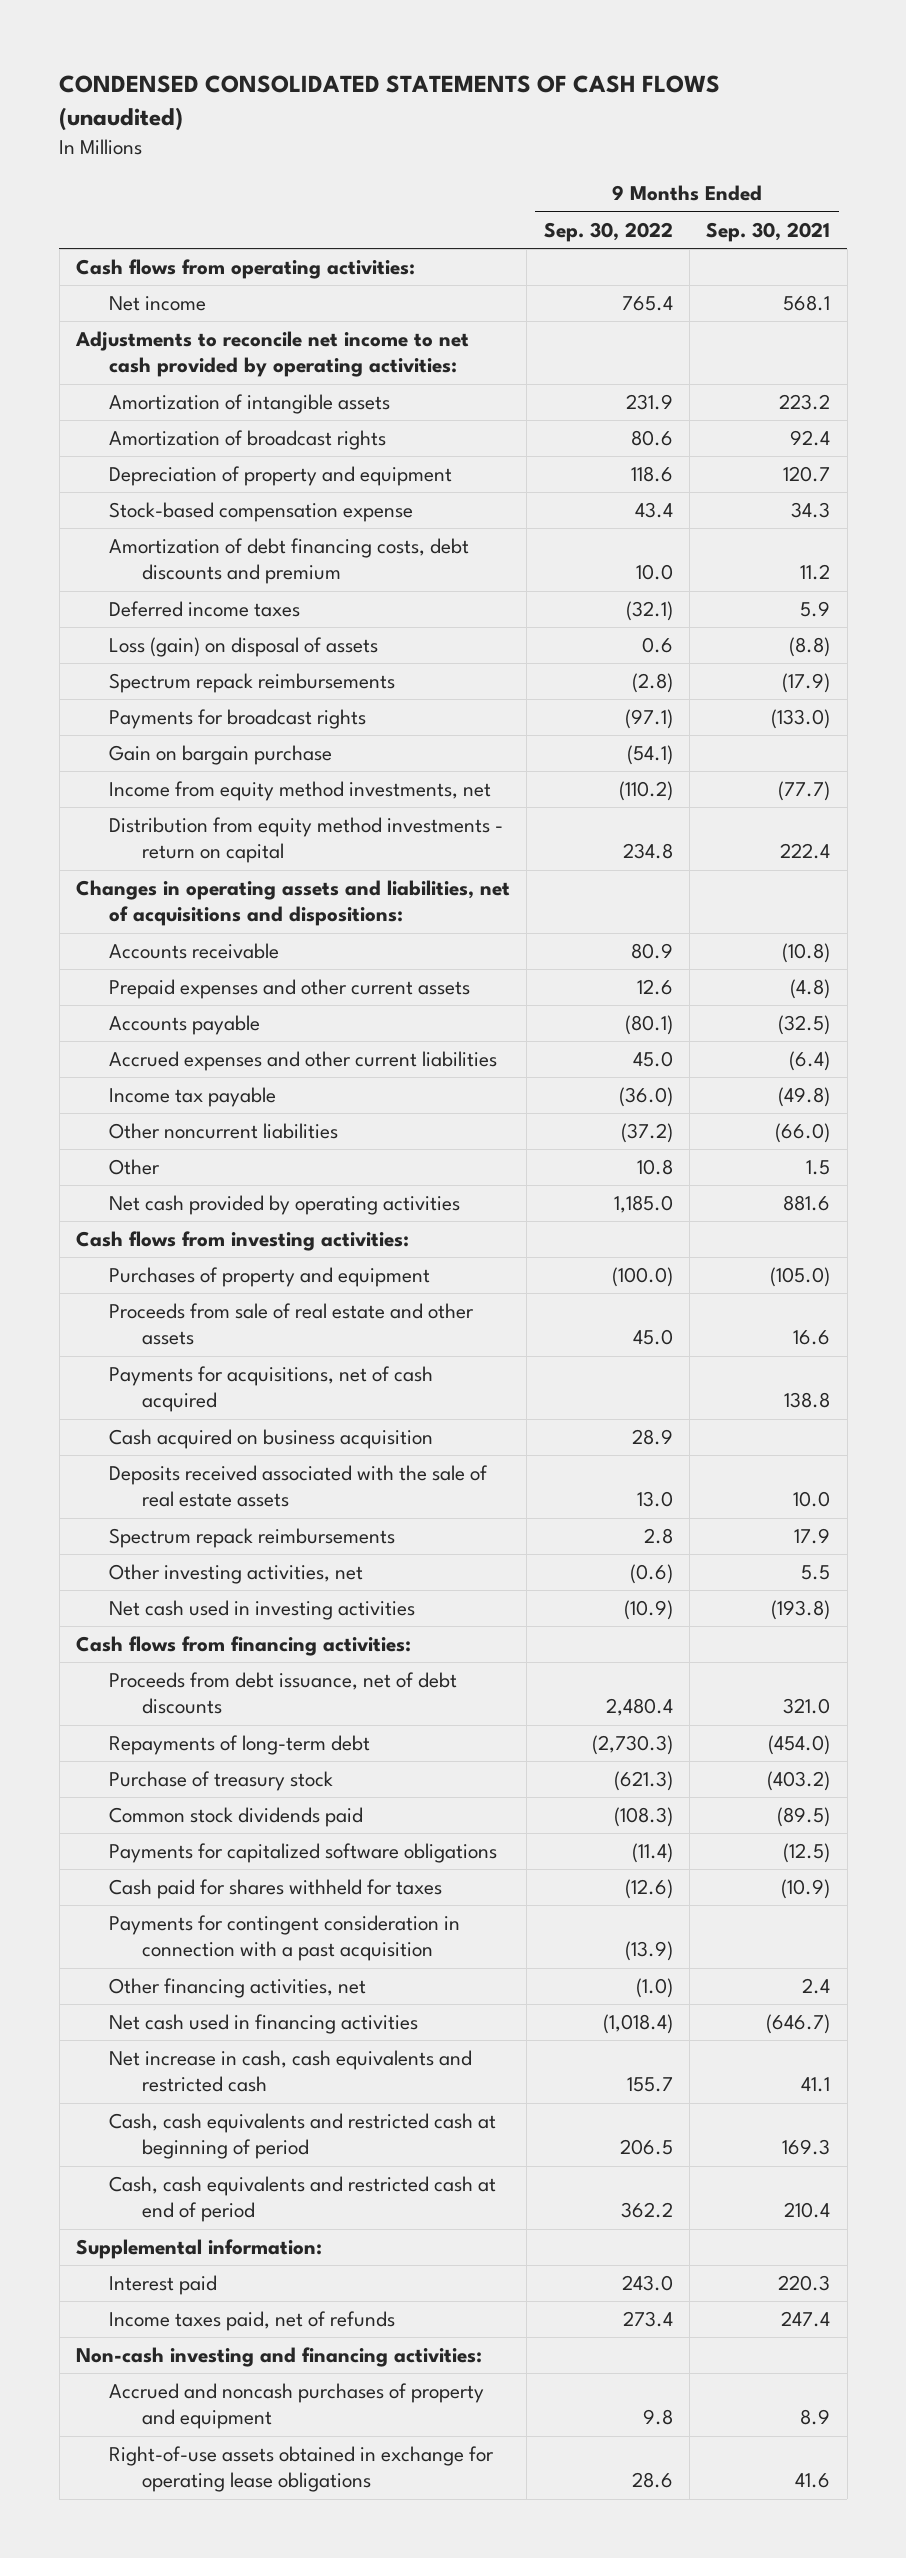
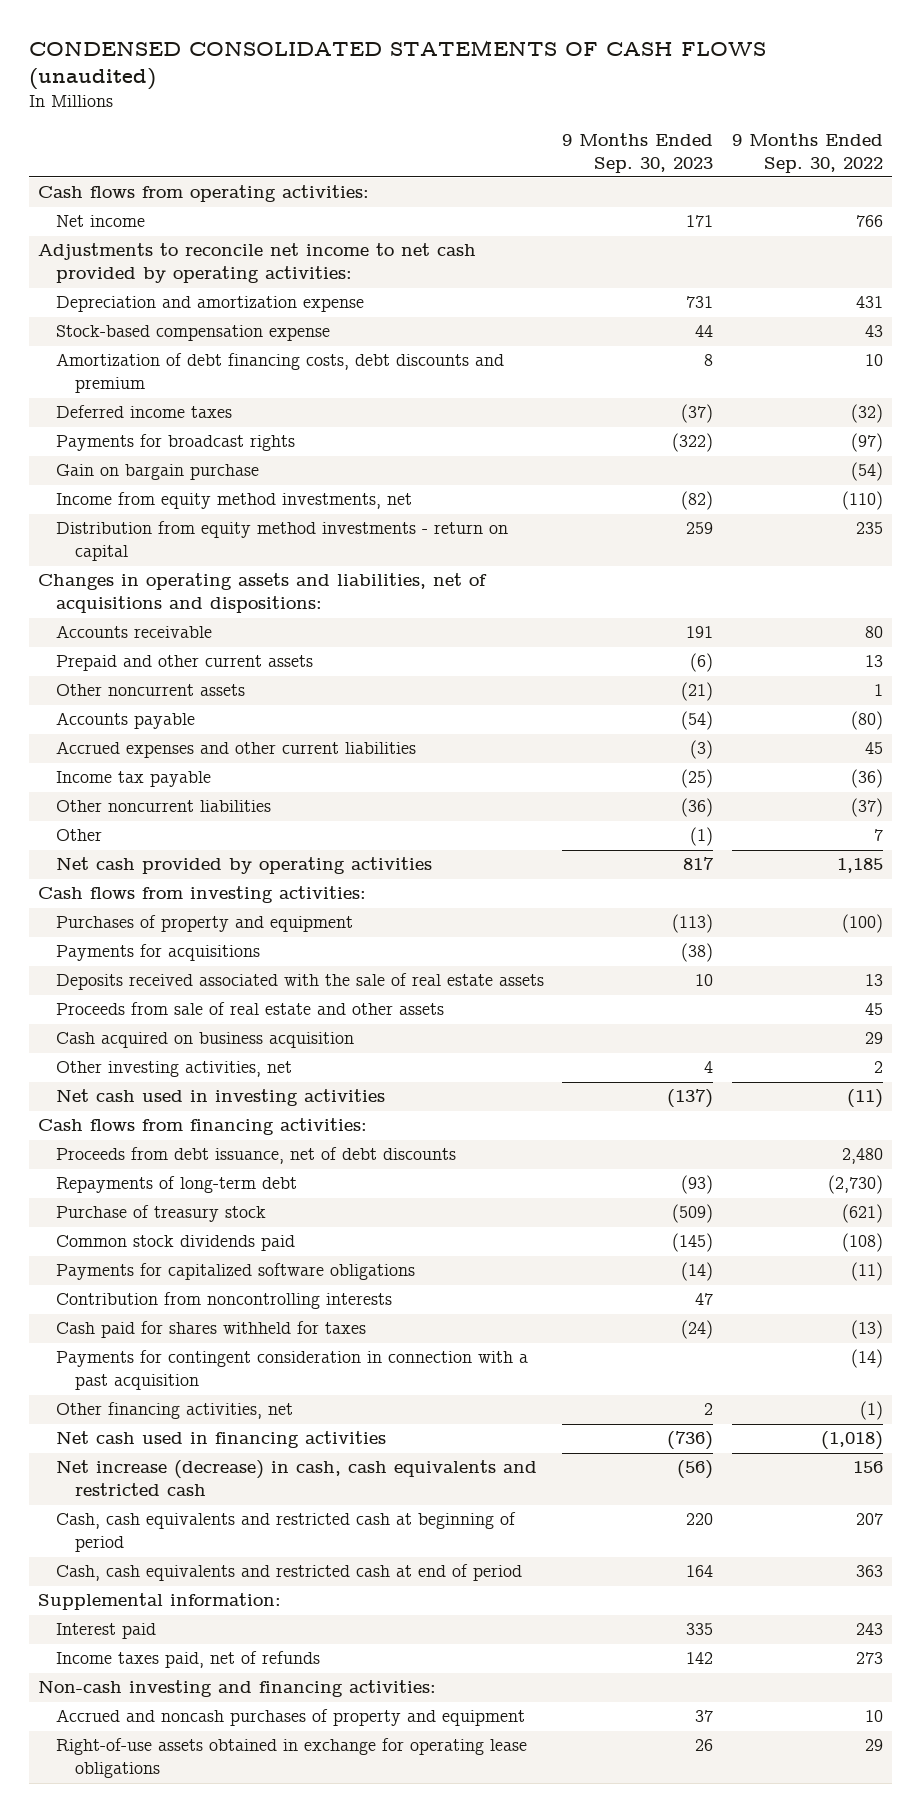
- | 9 Months Ended Sep. 30, 2022 | 9 Months Ended Sep. 30, 2021
+ | 9 Months Ended Sep. 30, 2023 | 9 Months Ended Sep. 30, 2022
- Net income | 765.4 | 568.1
+ Net income | 171 | 766
- Amortization of intangible assets | 231.9 | 223.2
- Amortization of broadcast rights | 80.6 | 92.4
- Depreciation of property and equipment | 118.6 | 120.7
- Stock-based compensation expense | 43.4 | 34.3
- Amortization of debt financing costs, debt discounts and premium | 10.0 | 11.2
- Deferred income taxes | (32.1) | 5.9
- Loss (gain) on disposal of assets | 0.6 | (8.8)
- Spectrum repack reimbursements | (2.8) | (17.9)
- Payments for broadcast rights | (97.1) | (133.0)
- Gain on bargain purchase | (54.1) |
- Income from equity method investments, net | (110.2) | (77.7)
- Distribution from equity method investments - return on capital | 234.8 | 222.4
+ Depreciation and amortization expense | 731 | 431
+ Stock-based compensation expense | 44 | 43
+ Amortization of debt financing costs, debt discounts and premium | 8 | 10
+ Deferred income taxes | (37) | (32)
+ Payments for broadcast rights | (322) | (97)
+ Gain on bargain purchase | | (54)
+ Income from equity method investments, net | (82) | (110)
+ Distribution from equity method investments - return on capital | 259 | 235
- Accounts receivable | 80.9 | (10.8)
- Prepaid expenses and other current assets | 12.6 | (4.8)
- Accounts payable | (80.1) | (32.5)
- Accrued expenses and other current liabilities | 45.0 | (6.4)
- Income tax payable | (36.0) | (49.8)
- Other noncurrent liabilities | (37.2) | (66.0)
- Other | 10.8 | 1.5
- Net cash provided by operating activities | 1,185.0 | 881.6
+ Accounts receivable | 191 | 80
+ Prepaid and other current assets | (6) | 13
+ Other noncurrent assets | (21) | 1
+ Accounts payable | (54) | (80)
+ Accrued expenses and other current liabilities | (3) | 45
+ Income tax payable | (25) | (36)
+ Other noncurrent liabilities | (36) | (37)
+ Other | (1) | 7
+ Net cash provided by operating activities | 817 | 1,185
- Purchases of property and equipment | (100.0) | (105.0)
- Proceeds from sale of real estate and other assets | 45.0 | 16.6
- Payments for acquisitions, net of cash acquired | | 138.8
- Cash acquired on business acquisition | 28.9 |
- Deposits received associated with the sale of real estate assets | 13.0 | 10.0
- Spectrum repack reimbursements | 2.8 | 17.9
- Other investing activities, net | (0.6) | 5.5
- Net cash used in investing activities | (10.9) | (193.8)
+ Purchases of property and equipment | (113) | (100)
+ Payments for acquisitions | (38) |
+ Deposits received associated with the sale of real estate assets | 10 | 13
+ Proceeds from sale of real estate and other assets | | 45
+ Cash acquired on business acquisition | | 29
+ Other investing activities, net | 4 | 2
+ Net cash used in investing activities | (137) | (11)
- Proceeds from debt issuance, net of debt discounts | 2,480.4 | 321.0
- Repayments of long-term debt | (2,730.3) | (454.0)
- Purchase of treasury stock | (621.3) | (403.2)
- Common stock dividends paid | (108.3) | (89.5)
- Payments for capitalized software obligations | (11.4) | (12.5)
- Cash paid for shares withheld for taxes | (12.6) | (10.9)
- Payments for contingent consideration in connection with a past acquisition | (13.9) |
- Other financing activities, net | (1.0) | 2.4
- Net cash used in financing activities | (1,018.4) | (646.7)
- Net increase in cash, cash equivalents and restricted cash | 155.7 | 41.1
- Cash, cash equivalents and restricted cash at beginning of period | 206.5 | 169.3
- Cash, cash equivalents and restricted cash at end of period | 362.2 | 210.4
+ Proceeds from debt issuance, net of debt discounts | | 2,480
+ Repayments of long-term debt | (93) | (2,730)
+ Purchase of treasury stock | (509) | (621)
+ Common stock dividends paid | (145) | (108)
+ Payments for capitalized software obligations | (14) | (11)
+ Contribution from noncontrolling interests | 47 |
+ Cash paid for shares withheld for taxes | (24) | (13)
+ Payments for contingent consideration in connection with a past acquisition | | (14)
+ Other financing activities, net | 2 | (1)
+ Net cash used in financing activities | (736) | (1,018)
+ Net increase (decrease) in cash, cash equivalents and restricted cash | (56) | 156
+ Cash, cash equivalents and restricted cash at beginning of period | 220 | 207
+ Cash, cash equivalents and restricted cash at end of period | 164 | 363
- Interest paid | 243.0 | 220.3
- Income taxes paid, net of refunds | 273.4 | 247.4
+ Interest paid | 335 | 243
+ Income taxes paid, net of refunds | 142 | 273
- Accrued and noncash purchases of property and equipment | 9.8 | 8.9
- Right-of-use assets obtained in exchange for operating lease obligations | 28.6 | 41.6
+ Accrued and noncash purchases of property and equipment | 37 | 10
+ Right-of-use assets obtained in exchange for operating lease obligations | 26 | 29

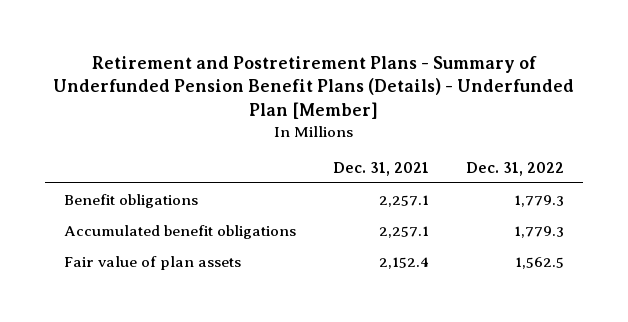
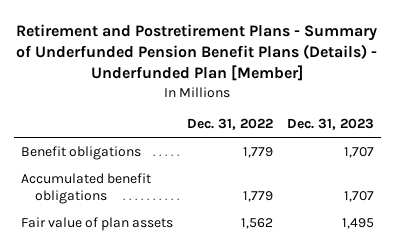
- | Dec. 31, 2021 | Dec. 31, 2022
+ | Dec. 31, 2022 | Dec. 31, 2023
- Benefit obligations | 2,257.1 | 1,779.3
- Accumulated benefit obligations | 2,257.1 | 1,779.3
- Fair value of plan assets | 2,152.4 | 1,562.5
+ Benefit obligations | 1,779 | 1,707
+ Accumulated benefit obligations | 1,779 | 1,707
+ Fair value of plan assets | 1,562 | 1,495

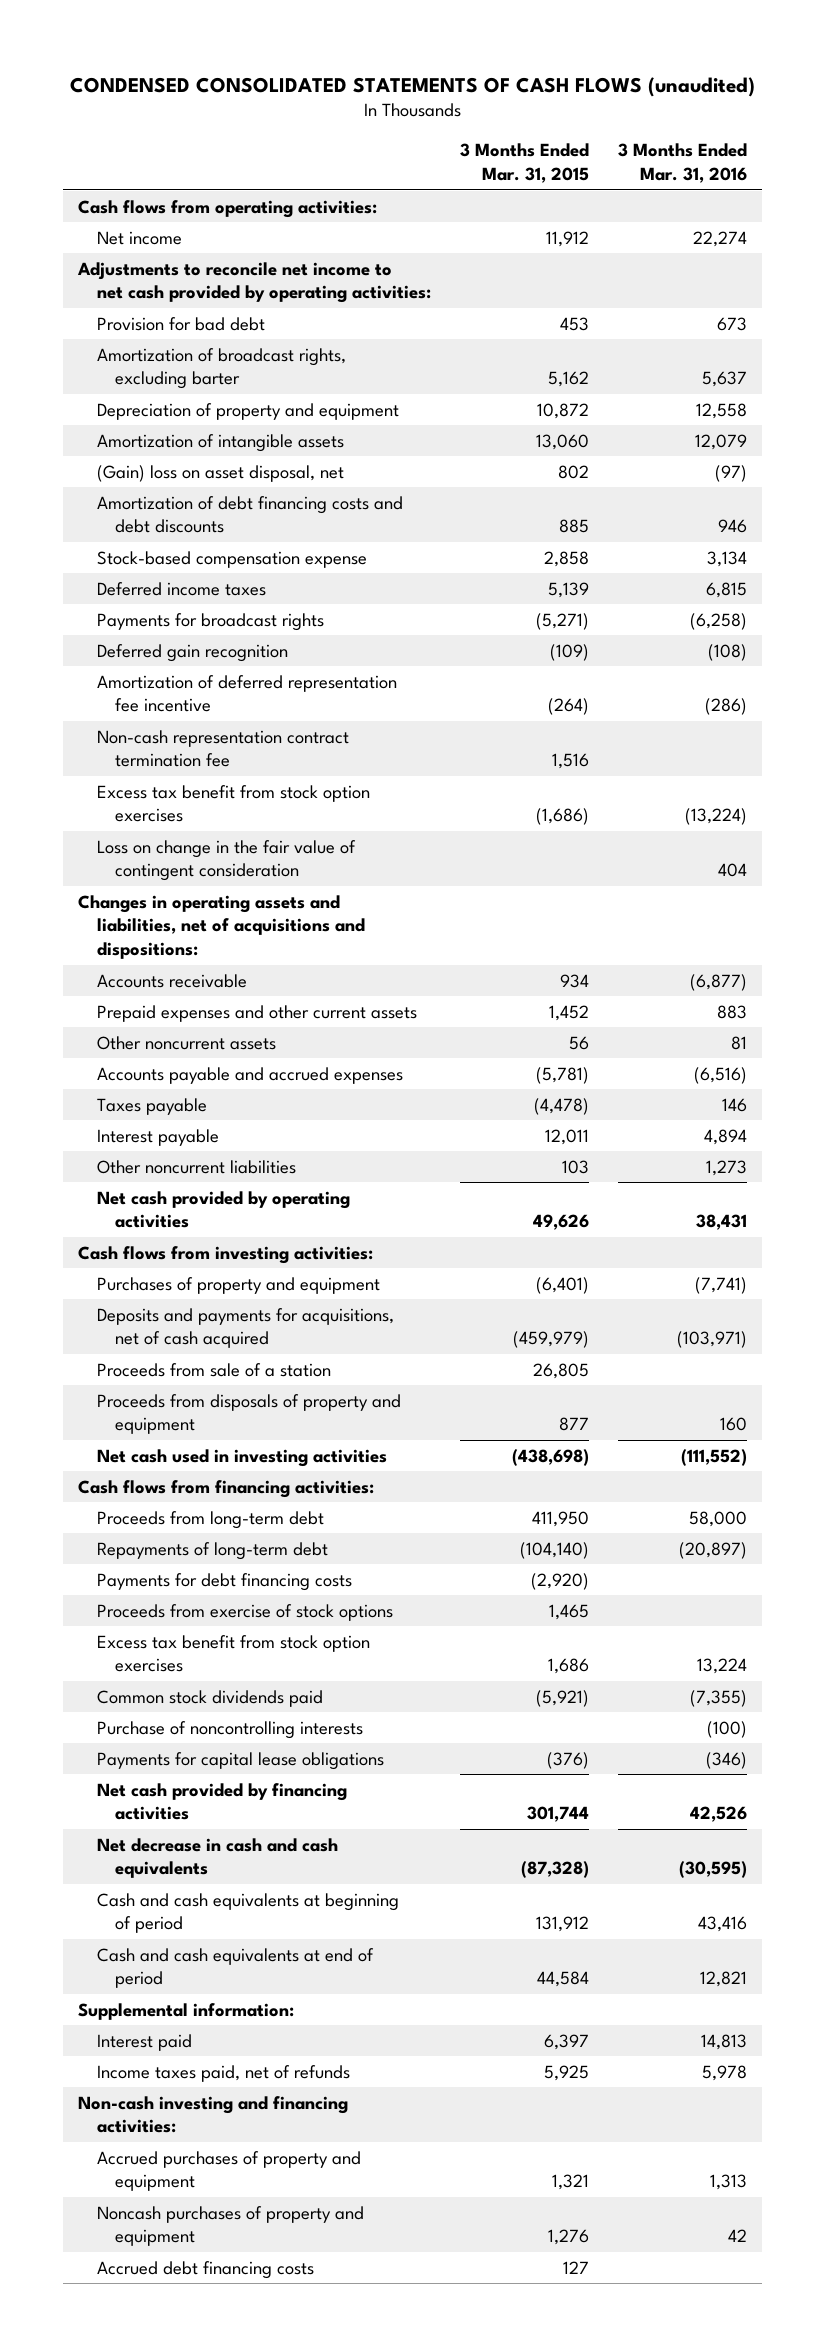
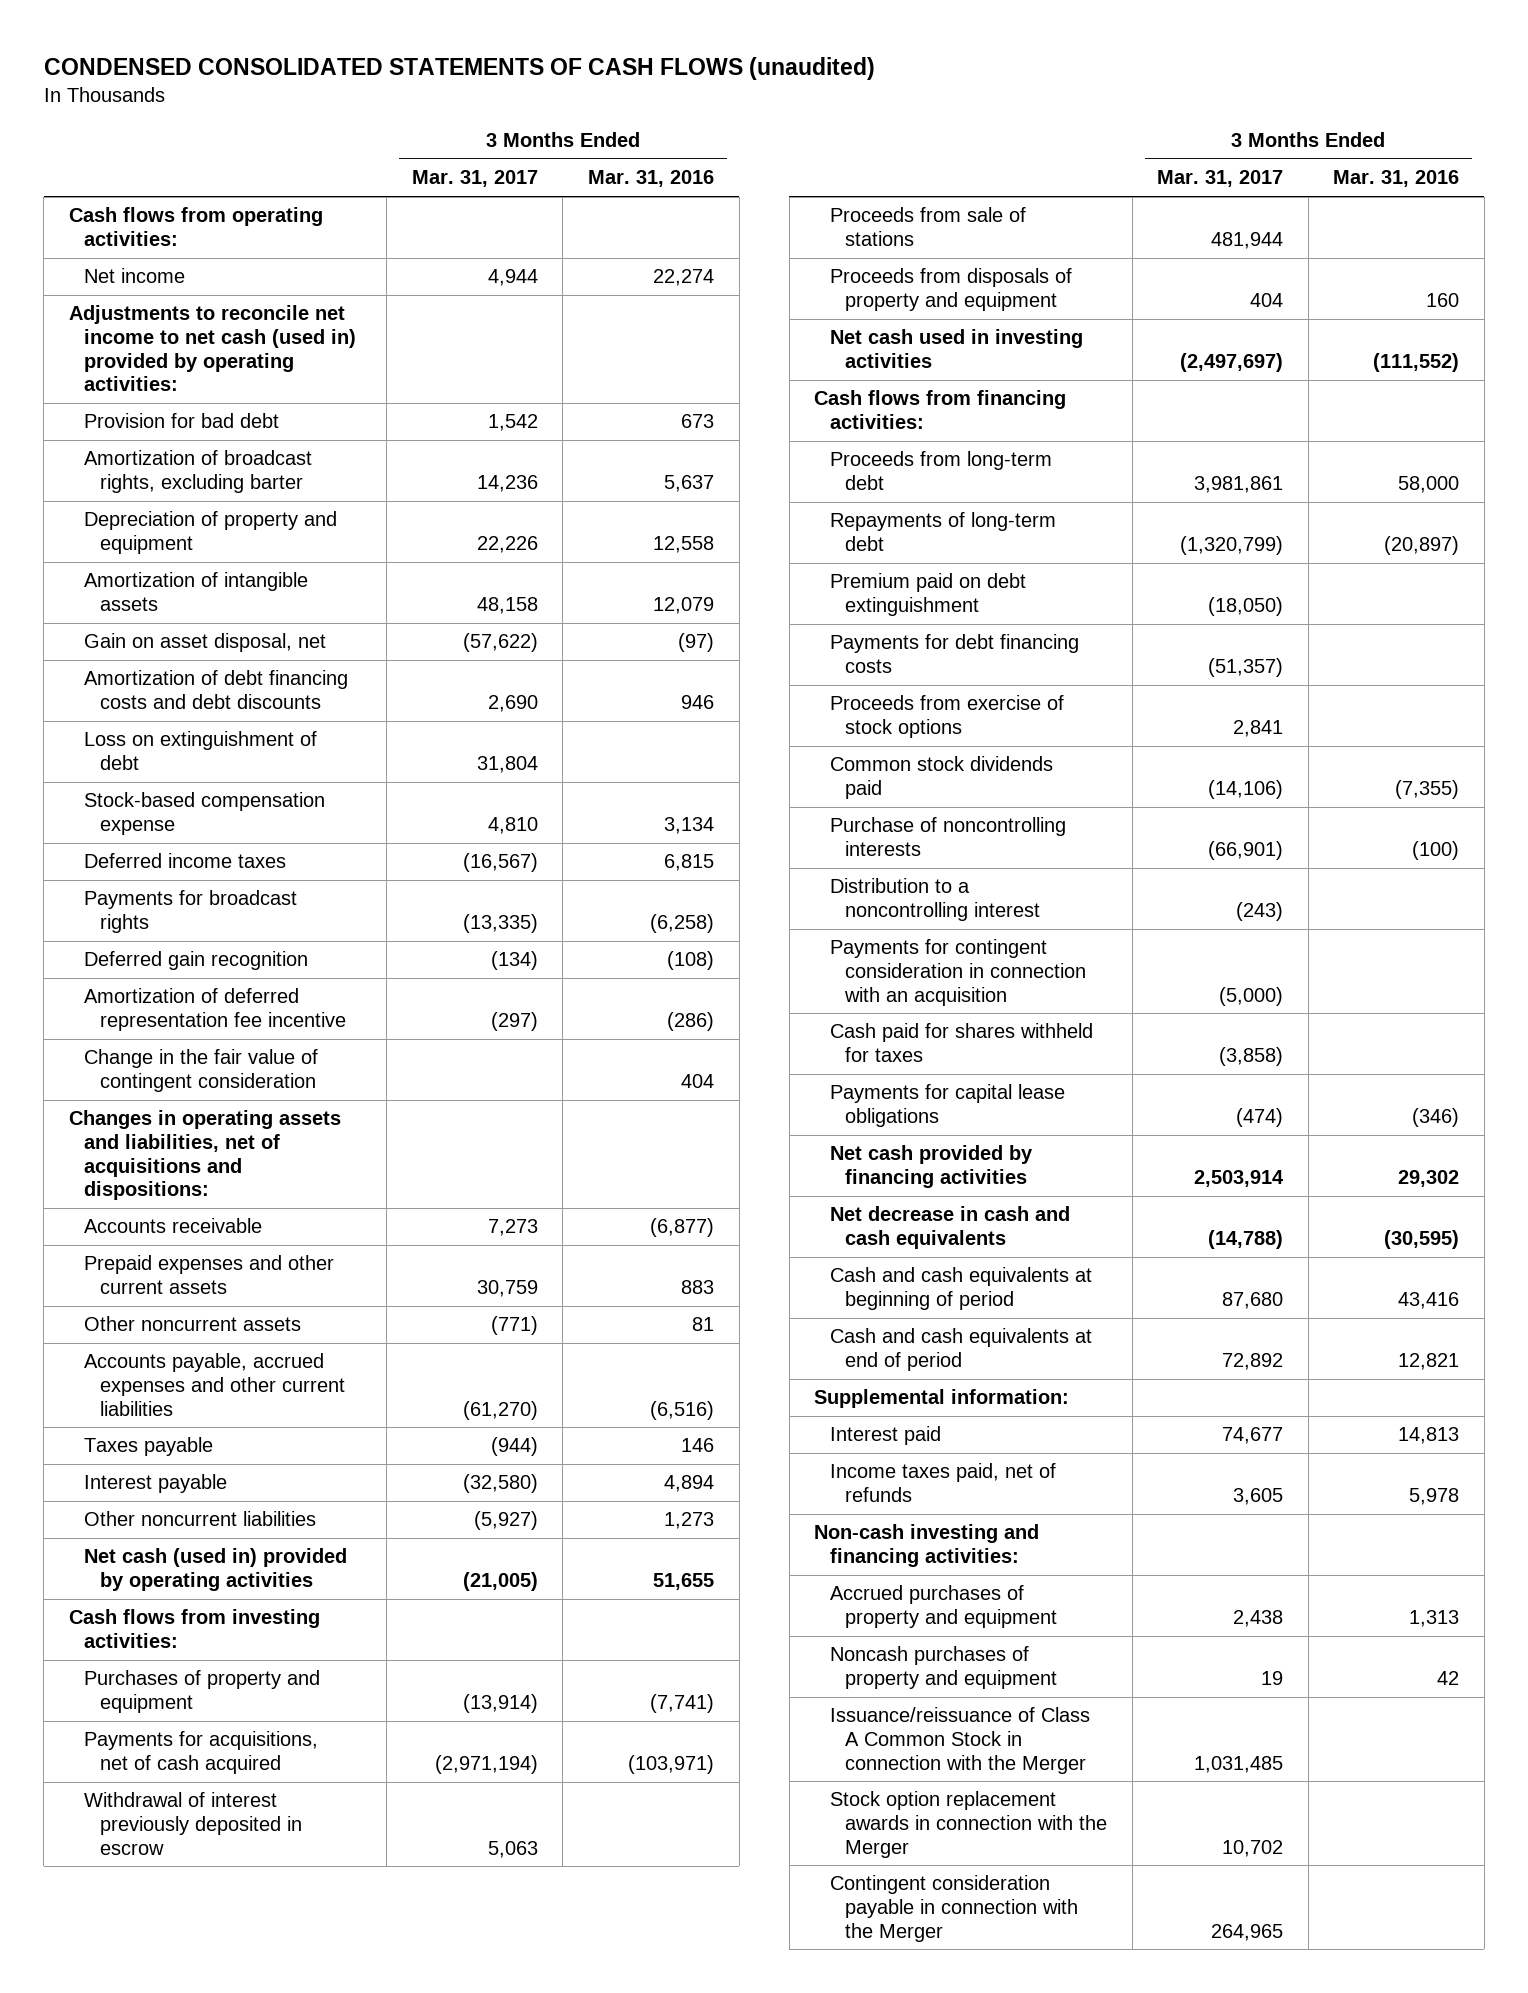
- | 3 Months Ended Mar. 31, 2015 | 3 Months Ended Mar. 31, 2016
+ | 3 Months Ended Mar. 31, 2017 | 3 Months Ended Mar. 31, 2016
- Adjustments to reconcile net income to net cash provided by operating activities:
+ Adjustments to reconcile net income to net cash (used in) provided by operating activities:
- (Gain) loss on asset disposal, net | 802 | (97)
+ Gain on asset disposal, net | (57,622) | (97)
+ Loss on extinguishment of debt | 31,804 |
- Non-cash representation contract termination fee | 1,516 |
- Excess tax benefit from stock option exercises | (1,686) | (13,224)
- Loss on change in the fair value of contingent consideration | | 404
+ Change in the fair value of contingent consideration | | 404
- Accounts payable and accrued expenses | (5,781) | (6,516)
+ Accounts payable, accrued expenses and other current liabilities | (61,270) | (6,516)
- Net cash provided by operating activities | 49,626 | 38,431
+ Net cash (used in) provided by operating activities | (21,005) | 51,655
- Deposits and payments for acquisitions, net of cash acquired | (459,979) | (103,971)
- Proceeds from sale of a station | 26,805 |
+ Payments for acquisitions, net of cash acquired | (2,971,194) | (103,971)
+ Withdrawal of interest previously deposited in escrow | 5,063 |
+ Proceeds from sale of stations | 481,944 |
+ Premium paid on debt extinguishment | (18,050) |
- Excess tax benefit from stock option exercises | 1,686 | 13,224
+ Distribution to a noncontrolling interest | (243) |
+ Payments for contingent consideration in connection with an acquisition | (5,000) |
+ Cash paid for shares withheld for taxes | (3,858) |
- Net cash provided by financing activities | 301,744 | 42,526
+ Net cash provided by financing activities | 2,503,914 | 29,302
- Accrued debt financing costs | 127 |
+ Issuance/reissuance of Class A Common Stock in connection with the Merger | 1,031,485 |
+ Stock option replacement awards in connection with the Merger | 10,702 |
+ Contingent consideration payable in connection with the Merger | 264,965 |

